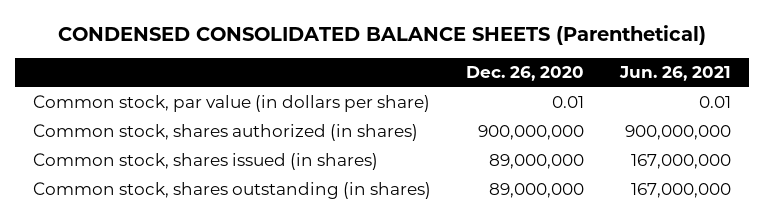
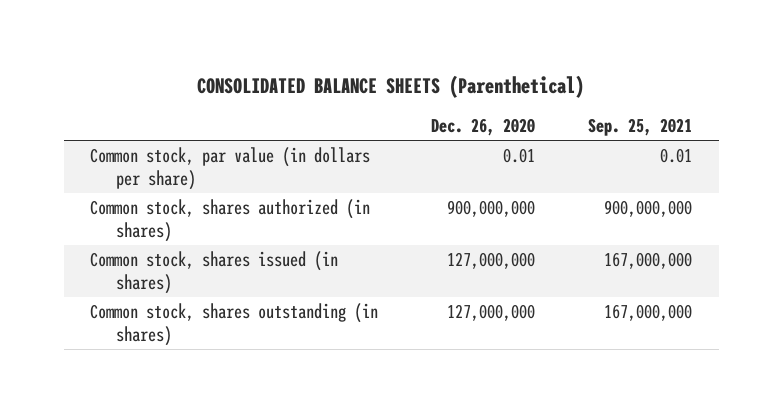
- CONDENSED CONSOLIDATED BALANCE SHEETS (Parenthetical)
+ CONSOLIDATED BALANCE SHEETS (Parenthetical)
- | Dec. 26, 2020 | Jun. 26, 2021
+ | Dec. 26, 2020 | Sep. 25, 2021
- Common stock, shares issued (in shares) | 89,000,000 | 167,000,000
- Common stock, shares outstanding (in shares) | 89,000,000 | 167,000,000
+ Common stock, shares issued (in shares) | 127,000,000 | 167,000,000
+ Common stock, shares outstanding (in shares) | 127,000,000 | 167,000,000

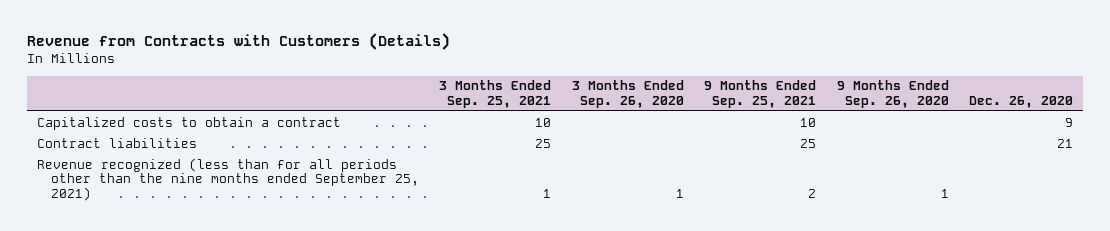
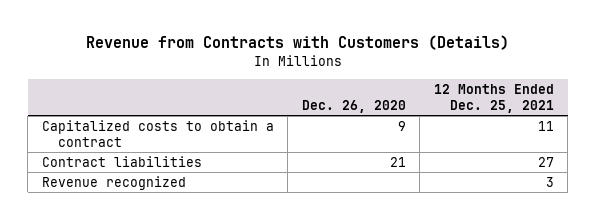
- | 3 Months Ended Sep. 25, 2021 | 3 Months Ended Sep. 26, 2020 | 9 Months Ended Sep. 25, 2021 | 9 Months Ended Sep. 26, 2020 | Dec. 26, 2020
+ | Dec. 26, 2020 | 12 Months Ended Dec. 25, 2021
- Revenue recognized (less than for all periods other than the nine months ended September 25, 2021) | 1 | 1 | 2 | 1 |
+ Revenue recognized | | 3

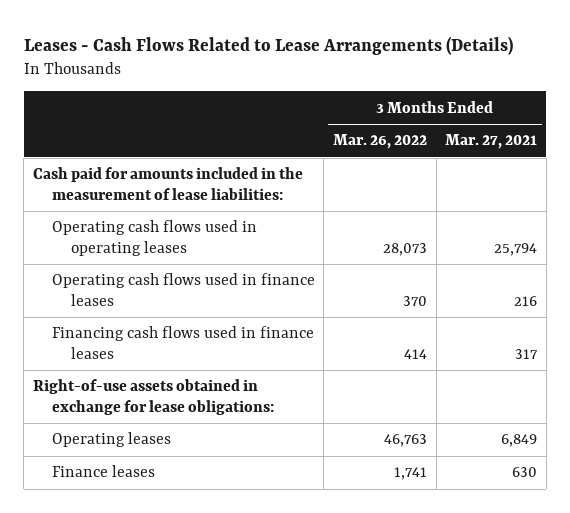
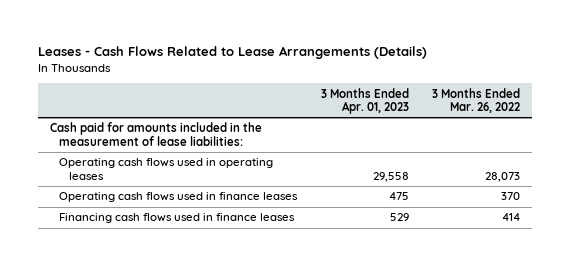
- | 3 Months Ended Mar. 26, 2022 | 3 Months Ended Mar. 27, 2021
+ | 3 Months Ended Apr. 01, 2023 | 3 Months Ended Mar. 26, 2022
- Right-of-use assets obtained in exchange for lease obligations:
- Operating leases | 46,763 | 6,849
- Finance leases | 1,741 | 630

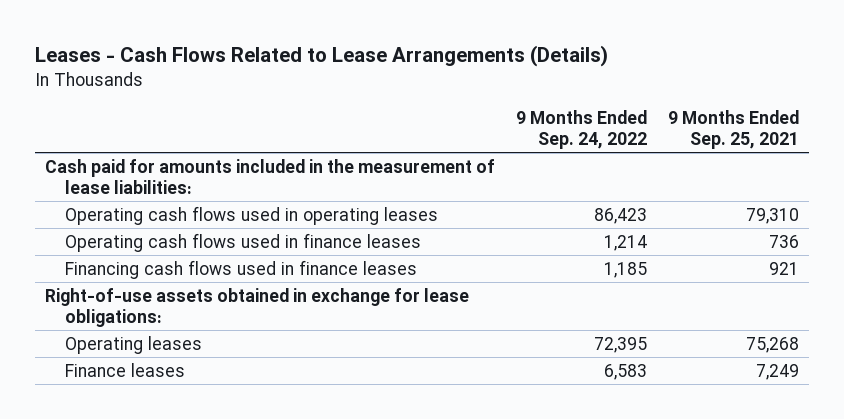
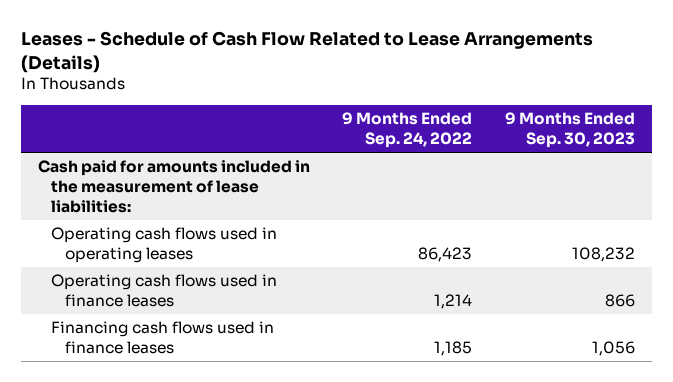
- Leases - Cash Flows Related to Lease Arrangements (Details)
+ Leases - Schedule of Cash Flow Related to Lease Arrangements (Details)
- | 9 Months Ended Sep. 24, 2022 | 9 Months Ended Sep. 25, 2021
+ | 9 Months Ended Sep. 24, 2022 | 9 Months Ended Sep. 30, 2023
- Right-of-use assets obtained in exchange for lease obligations:
- Operating leases | 72,395 | 75,268
- Finance leases | 6,583 | 7,249

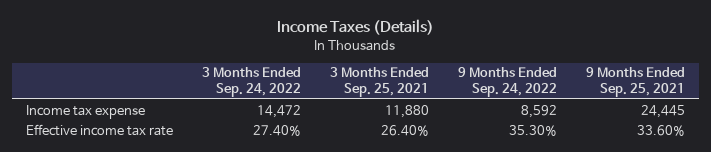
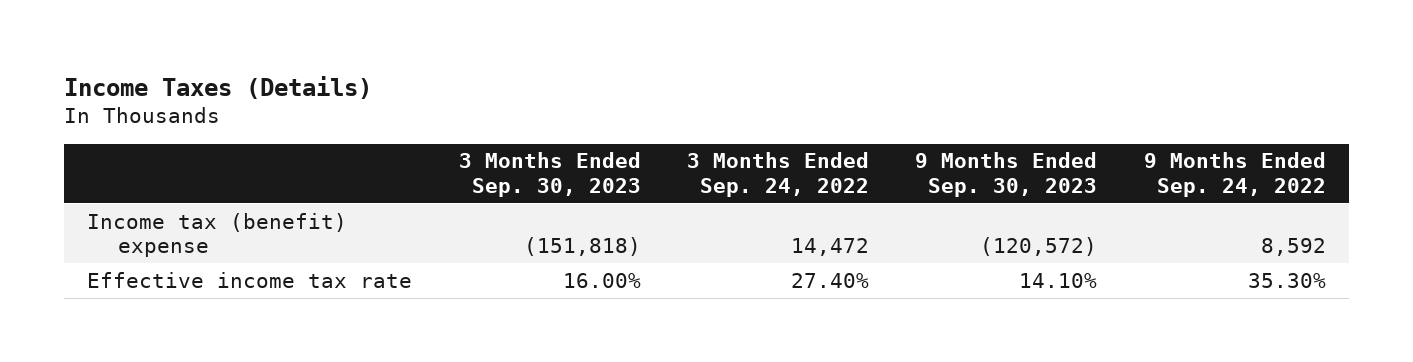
- | 3 Months Ended Sep. 24, 2022 | 3 Months Ended Sep. 25, 2021 | 9 Months Ended Sep. 24, 2022 | 9 Months Ended Sep. 25, 2021
+ | 3 Months Ended Sep. 30, 2023 | 3 Months Ended Sep. 24, 2022 | 9 Months Ended Sep. 30, 2023 | 9 Months Ended Sep. 24, 2022
- Income tax expense | 14,472 | 11,880 | 8,592 | 24,445
+ Income tax (benefit) expense | (151,818) | 14,472 | (120,572) | 8,592

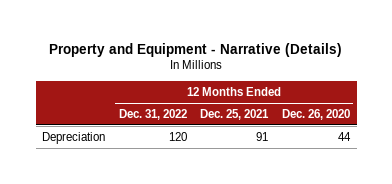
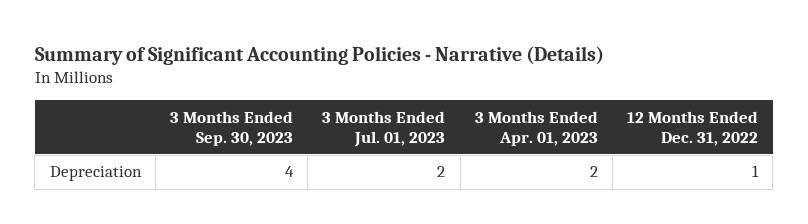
- Property and Equipment - Narrative (Details)
+ Summary of Significant Accounting Policies - Narrative (Details)
- | 12 Months Ended Dec. 31, 2022 | 12 Months Ended Dec. 25, 2021 | 12 Months Ended Dec. 26, 2020
+ | 3 Months Ended Sep. 30, 2023 | 3 Months Ended Jul. 01, 2023 | 3 Months Ended Apr. 01, 2023 | 12 Months Ended Dec. 31, 2022
- Depreciation | 120 | 91 | 44
+ Depreciation | 4 | 2 | 2 | 1

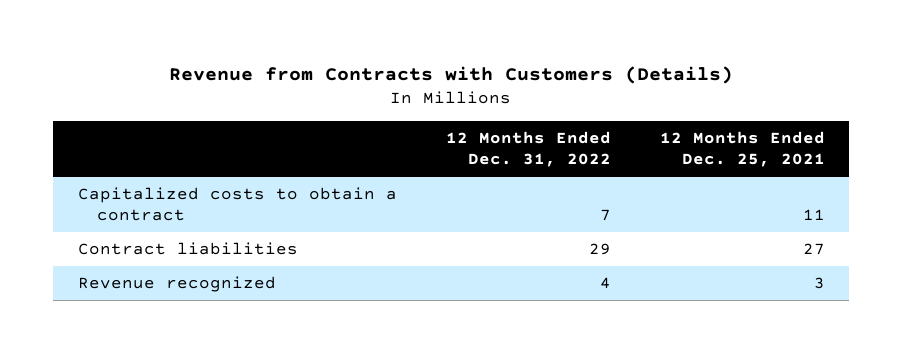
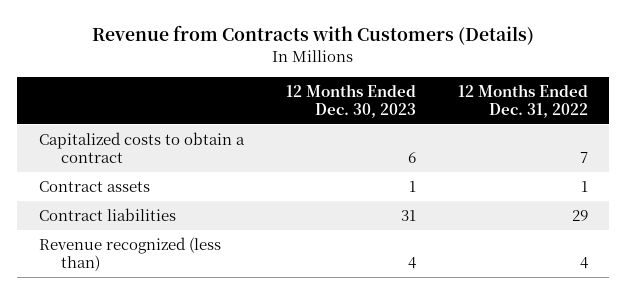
- | 12 Months Ended Dec. 31, 2022 | 12 Months Ended Dec. 25, 2021
+ | 12 Months Ended Dec. 30, 2023 | 12 Months Ended Dec. 31, 2022
+ Contract assets | 1 | 1
- Revenue recognized | 4 | 3
+ Revenue recognized (less than) | 4 | 4

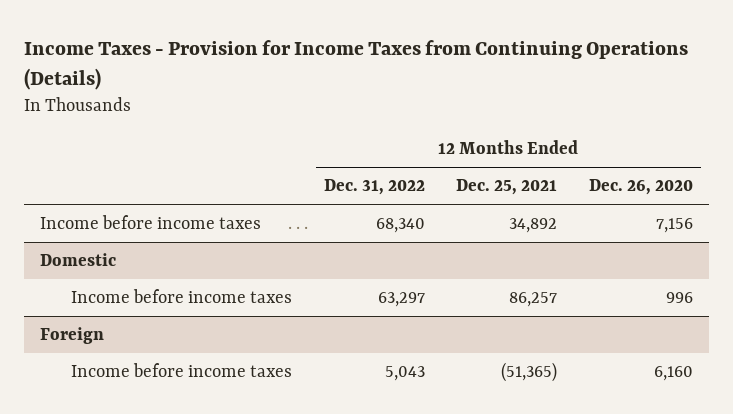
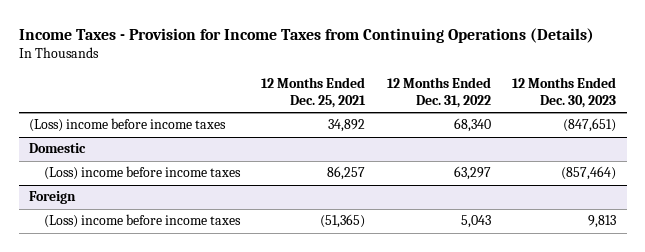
- | 12 Months Ended Dec. 31, 2022 | 12 Months Ended Dec. 25, 2021 | 12 Months Ended Dec. 26, 2020
+ | 12 Months Ended Dec. 25, 2021 | 12 Months Ended Dec. 31, 2022 | 12 Months Ended Dec. 30, 2023
- Income before income taxes | 68,340 | 34,892 | 7,156
+ (Loss) income before income taxes | 34,892 | 68,340 | (847,651)
@ Domestic
- Income before income taxes | 63,297 | 86,257 | 996
+ (Loss) income before income taxes | 86,257 | 63,297 | (857,464)
@ Foreign
- Income before income taxes | 5,043 | (51,365) | 6,160
+ (Loss) income before income taxes | (51,365) | 5,043 | 9,813

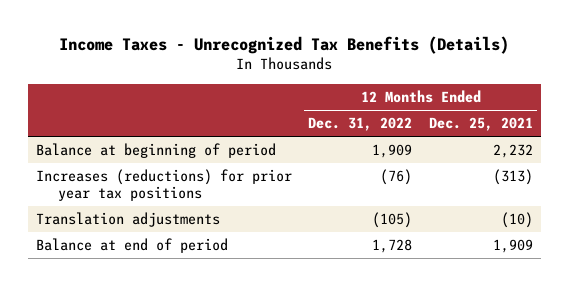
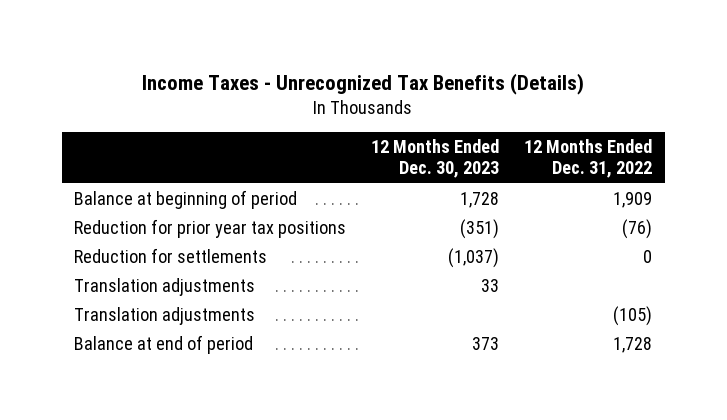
- | 12 Months Ended Dec. 31, 2022 | 12 Months Ended Dec. 25, 2021
+ | 12 Months Ended Dec. 30, 2023 | 12 Months Ended Dec. 31, 2022
- Increases (reductions) for prior year tax positions | (76) | (313)
+ Reduction for prior year tax positions | (351) | (76)
+ Reduction for settlements | (1,037) | 0
+ Translation adjustments | 33 |

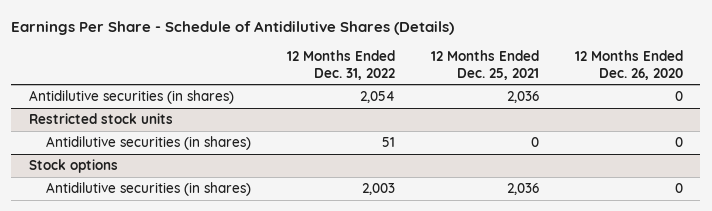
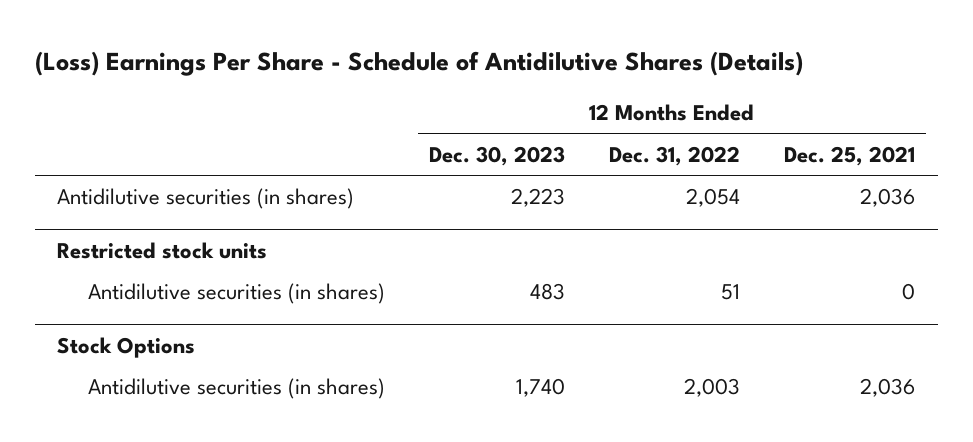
- Earnings Per Share - Schedule of Antidilutive Shares (Details)
+ (Loss) Earnings Per Share - Schedule of Antidilutive Shares (Details)
- | 12 Months Ended Dec. 31, 2022 | 12 Months Ended Dec. 25, 2021 | 12 Months Ended Dec. 26, 2020
+ | 12 Months Ended Dec. 30, 2023 | 12 Months Ended Dec. 31, 2022 | 12 Months Ended Dec. 25, 2021
- Stock options
+ Stock Options

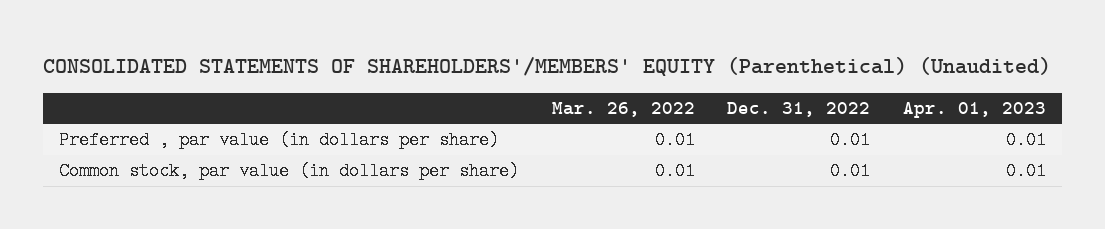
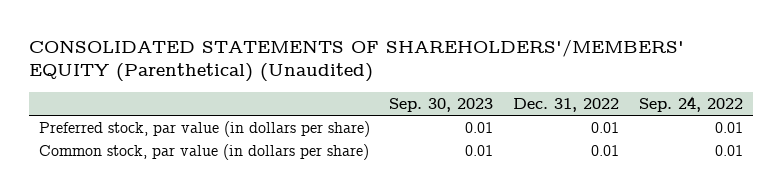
- | Mar. 26, 2022 | Dec. 31, 2022 | Apr. 01, 2023
+ | Sep. 30, 2023 | Dec. 31, 2022 | Sep. 24, 2022
- Preferred , par value (in dollars per share) | 0.01 | 0.01 | 0.01
+ Preferred stock, par value (in dollars per share) | 0.01 | 0.01 | 0.01

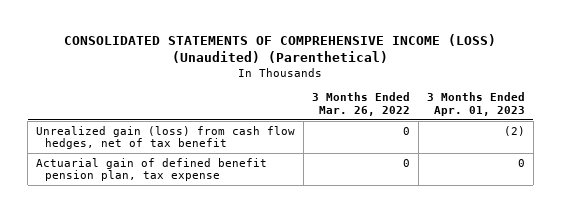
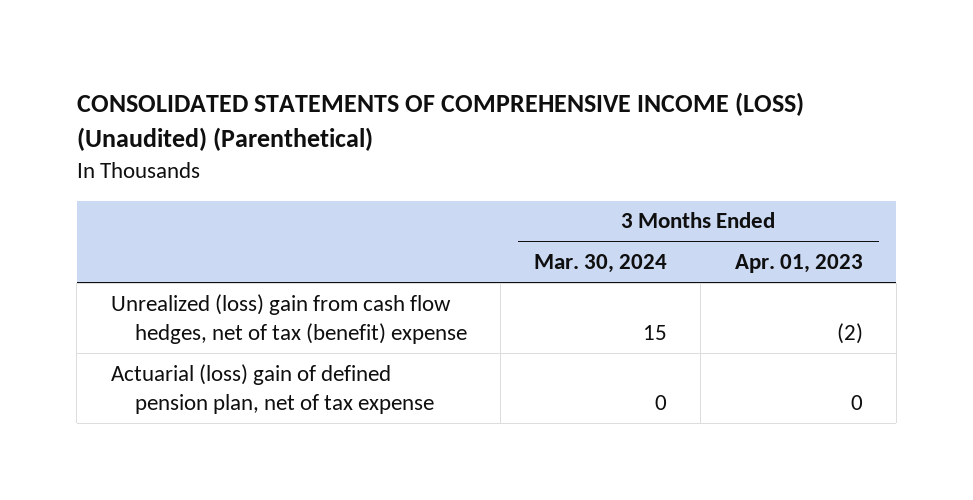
- | 3 Months Ended Mar. 26, 2022 | 3 Months Ended Apr. 01, 2023
+ | 3 Months Ended Mar. 30, 2024 | 3 Months Ended Apr. 01, 2023
- Unrealized gain (loss) from cash flow hedges, net of tax benefit | 0 | (2)
- Actuarial gain of defined benefit pension plan, tax expense | 0 | 0
+ Unrealized (loss) gain from cash flow hedges, net of tax (benefit) expense | 15 | (2)
+ Actuarial (loss) gain of defined pension plan, net of tax expense | 0 | 0

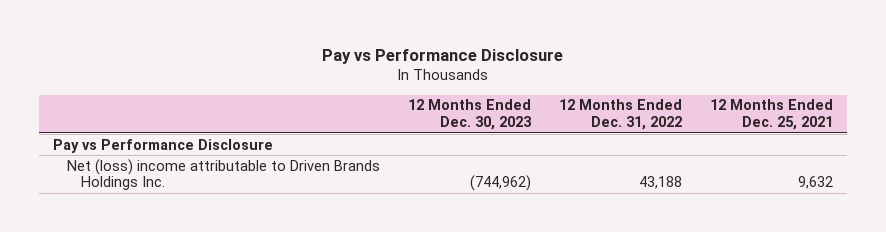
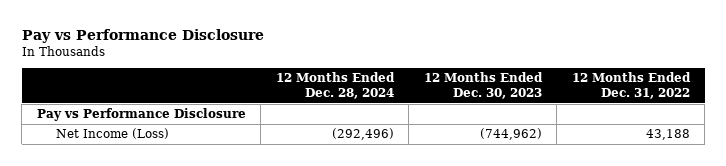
- | 12 Months Ended Dec. 30, 2023 | 12 Months Ended Dec. 31, 2022 | 12 Months Ended Dec. 25, 2021
+ | 12 Months Ended Dec. 28, 2024 | 12 Months Ended Dec. 30, 2023 | 12 Months Ended Dec. 31, 2022
- Net (loss) income attributable to Driven Brands Holdings Inc. | (744,962) | 43,188 | 9,632
+ Net Income (Loss) | (292,496) | (744,962) | 43,188

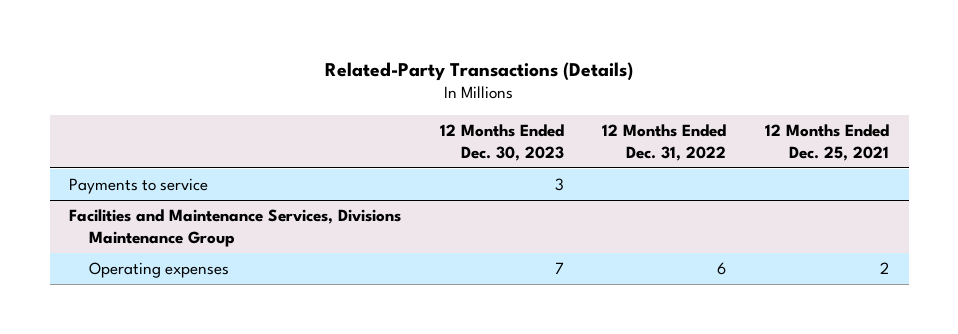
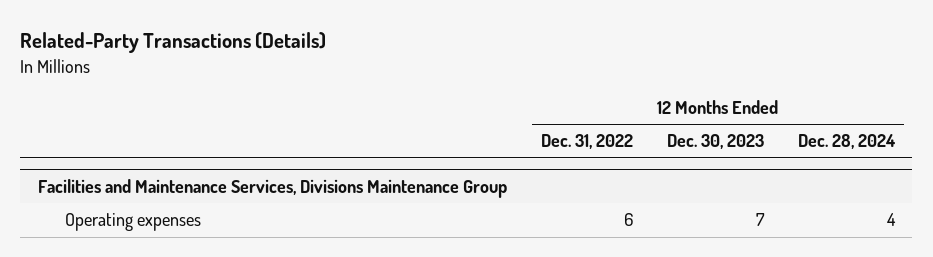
- | 12 Months Ended Dec. 30, 2023 | 12 Months Ended Dec. 31, 2022 | 12 Months Ended Dec. 25, 2021
+ | 12 Months Ended Dec. 31, 2022 | 12 Months Ended Dec. 30, 2023 | 12 Months Ended Dec. 28, 2024
- Payments to service | 3 | |

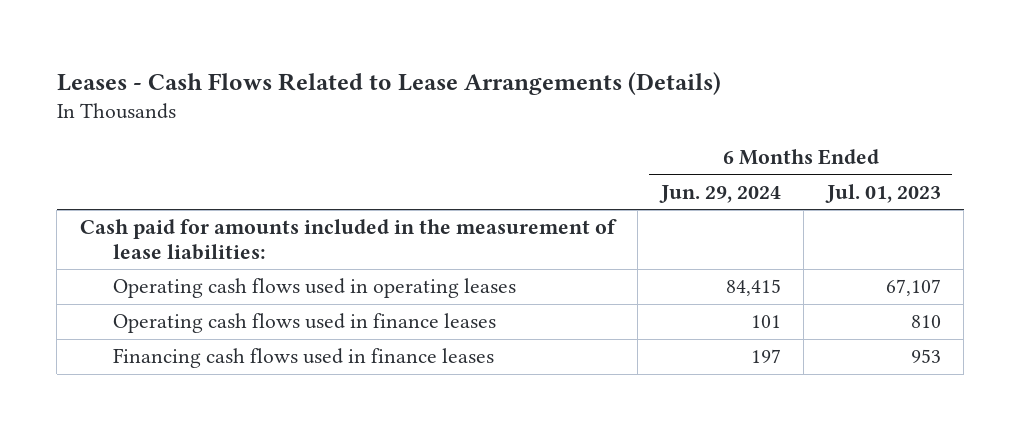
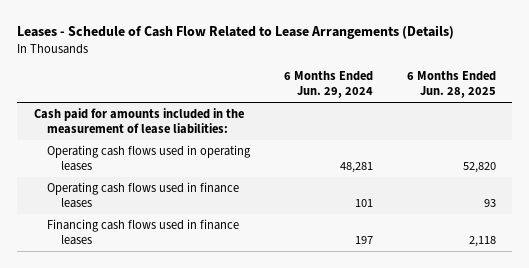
- Leases - Cash Flows Related to Lease Arrangements (Details)
+ Leases - Schedule of Cash Flow Related to Lease Arrangements (Details)
- | 6 Months Ended Jun. 29, 2024 | 6 Months Ended Jul. 01, 2023
+ | 6 Months Ended Jun. 29, 2024 | 6 Months Ended Jun. 28, 2025
- Operating cash flows used in operating leases | 84,415 | 67,107
+ Operating cash flows used in operating leases | 48,281 | 52,820

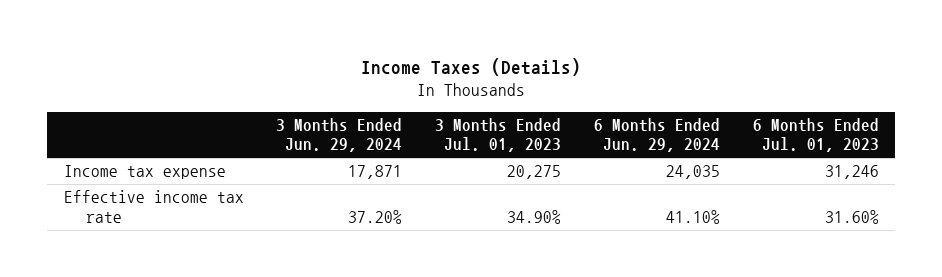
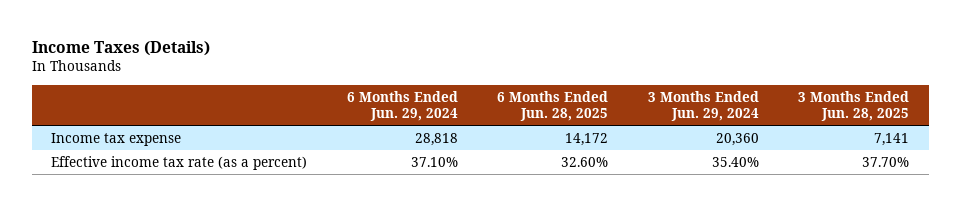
- | 3 Months Ended Jun. 29, 2024 | 3 Months Ended Jul. 01, 2023 | 6 Months Ended Jun. 29, 2024 | 6 Months Ended Jul. 01, 2023
+ | 6 Months Ended Jun. 29, 2024 | 6 Months Ended Jun. 28, 2025 | 3 Months Ended Jun. 29, 2024 | 3 Months Ended Jun. 28, 2025
- Income tax expense | 17,871 | 20,275 | 24,035 | 31,246
- Effective income tax rate | 37.20% | 34.90% | 41.10% | 31.60%
+ Income tax expense | 28,818 | 14,172 | 20,360 | 7,141
+ Effective income tax rate (as a percent) | 37.10% | 32.60% | 35.40% | 37.70%

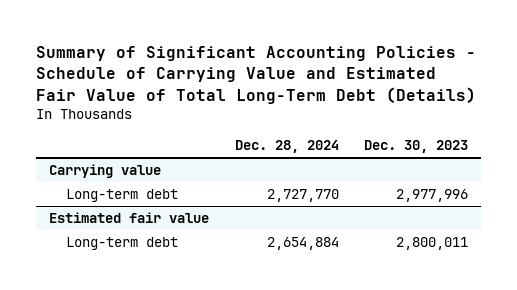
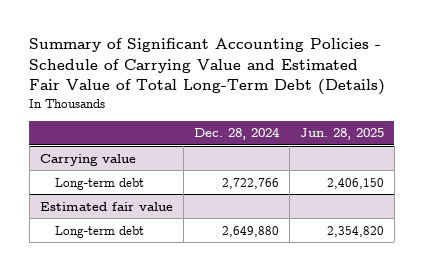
- | Dec. 28, 2024 | Dec. 30, 2023
+ | Dec. 28, 2024 | Jun. 28, 2025
@ Carrying value
- Long-term debt | 2,727,770 | 2,977,996
+ Long-term debt | 2,722,766 | 2,406,150
@ Estimated fair value
- Long-term debt | 2,654,884 | 2,800,011
+ Long-term debt | 2,649,880 | 2,354,820

